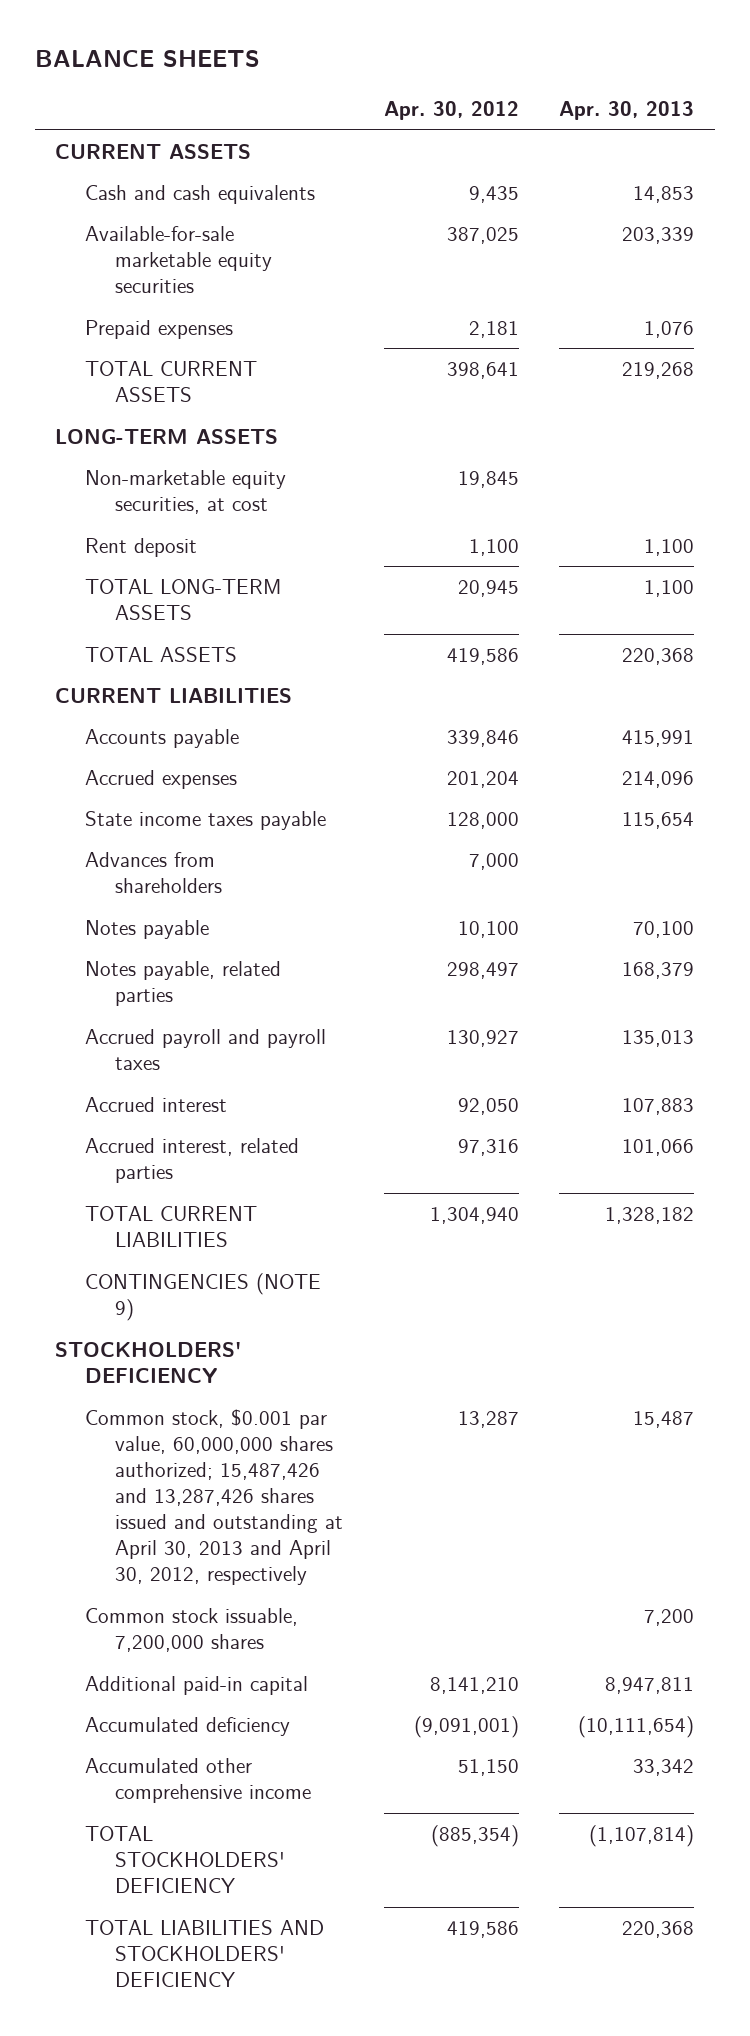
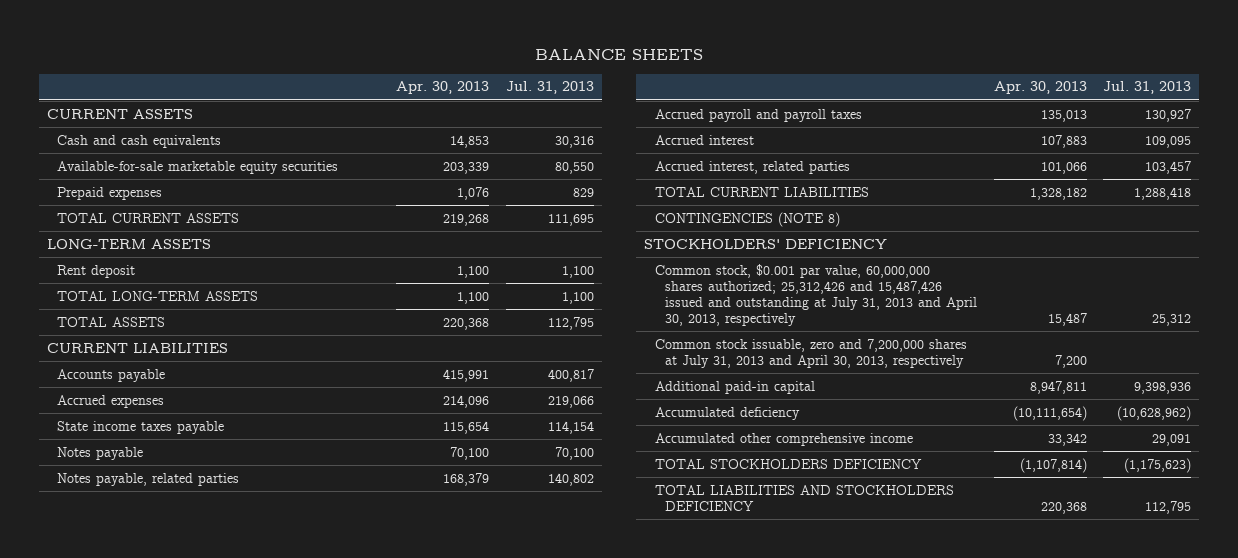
- | Apr. 30, 2012 | Apr. 30, 2013
+ | Apr. 30, 2013 | Jul. 31, 2013
- Non-marketable equity securities, at cost | 19,845 |
- Advances from shareholders | 7,000 |
- CONTINGENCIES (NOTE 9)
+ CONTINGENCIES (NOTE 8)
- Common stock, $0.001 par value, 60,000,000 shares authorized; 15,487,426 and 13,287,426 shares issued and outstanding at April 30, 2013 and April 30, 2012, respectively | 13,287 | 15,487
- Common stock issuable, 7,200,000 shares | | 7,200
+ Common stock, $0.001 par value, 60,000,000 shares authorized; 25,312,426 and 15,487,426 issued and outstanding at July 31, 2013 and April 30, 2013, respectively | 15,487 | 25,312
+ Common stock issuable, zero and 7,200,000 shares at July 31, 2013 and April 30, 2013, respectively | 7,200 |
- TOTAL STOCKHOLDERS' DEFICIENCY | (885,354) | (1,107,814)
- TOTAL LIABILITIES AND STOCKHOLDERS' DEFICIENCY | 419,586 | 220,368
+ TOTAL STOCKHOLDERS DEFICIENCY | (1,107,814) | (1,175,623)
+ TOTAL LIABILITIES AND STOCKHOLDERS DEFICIENCY | 220,368 | 112,795

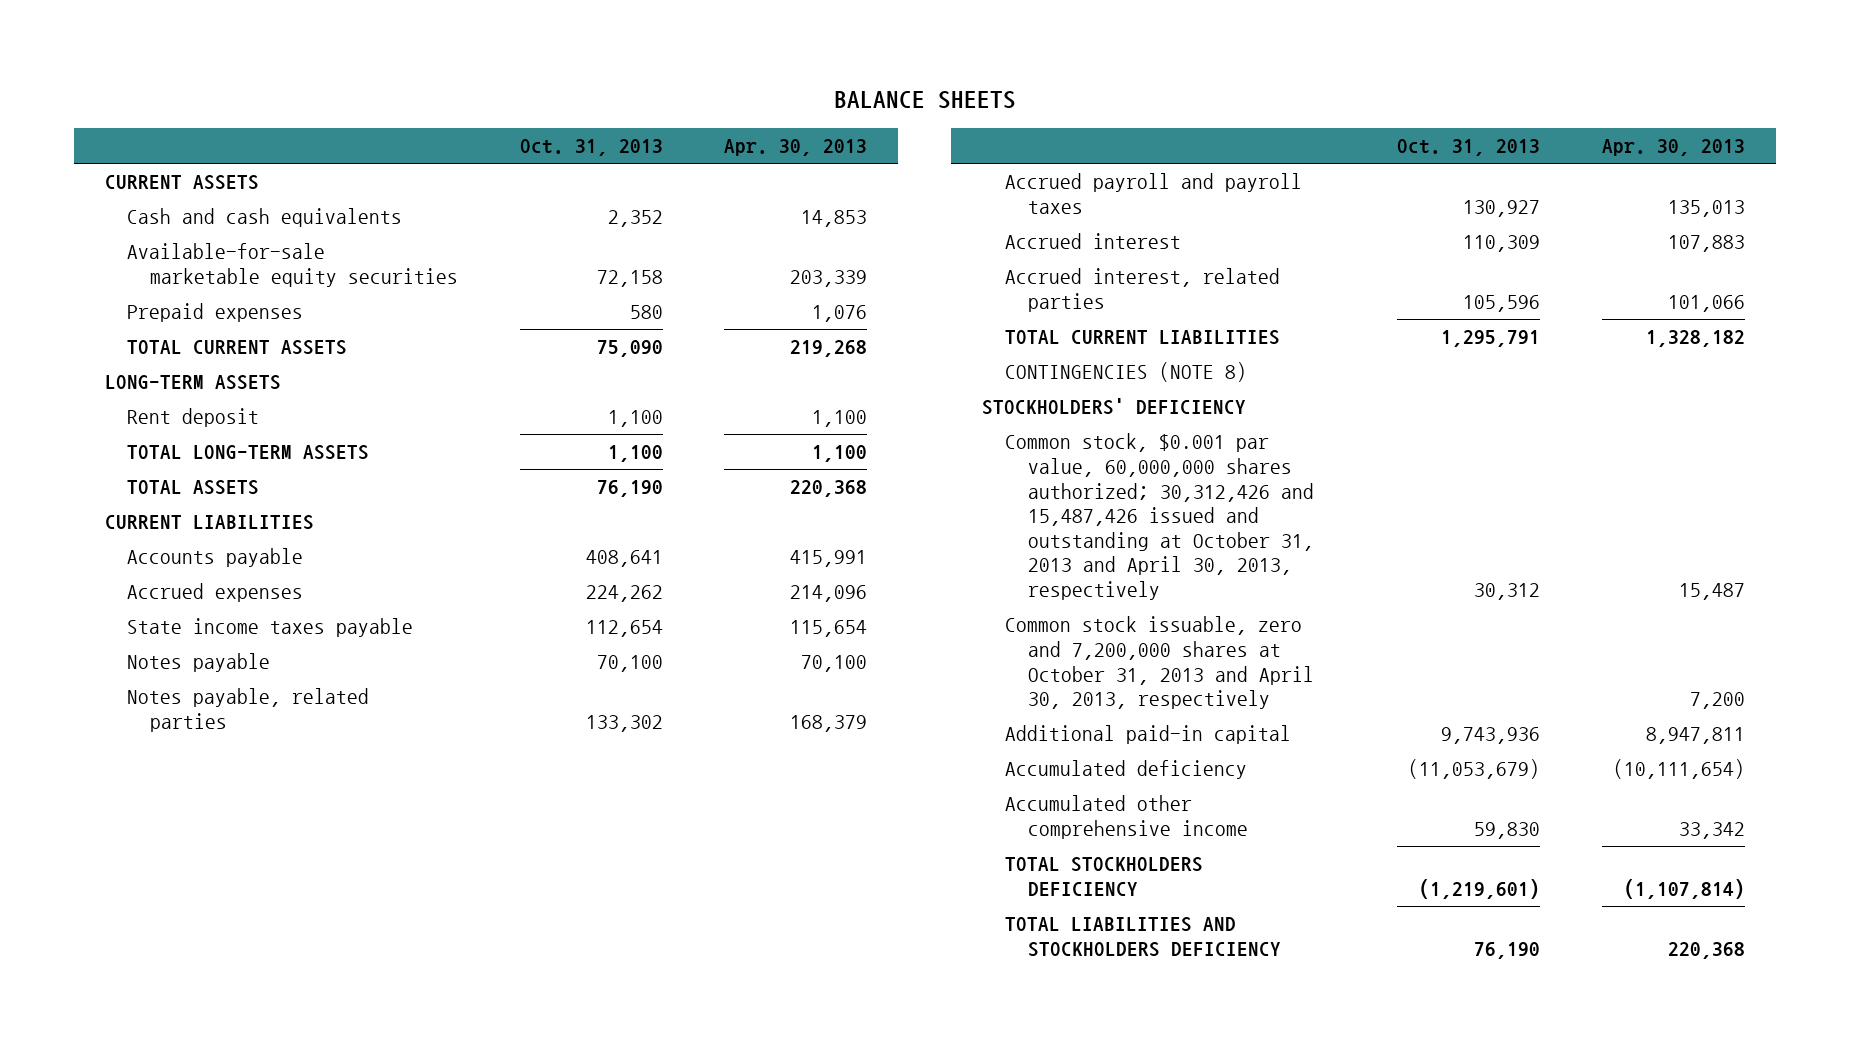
- | Apr. 30, 2013 | Jul. 31, 2013
+ | Oct. 31, 2013 | Apr. 30, 2013
- Common stock, $0.001 par value, 60,000,000 shares authorized; 25,312,426 and 15,487,426 issued and outstanding at July 31, 2013 and April 30, 2013, respectively | 15,487 | 25,312
- Common stock issuable, zero and 7,200,000 shares at July 31, 2013 and April 30, 2013, respectively | 7,200 |
+ Common stock, $0.001 par value, 60,000,000 shares authorized; 30,312,426 and 15,487,426 issued and outstanding at October 31, 2013 and April 30, 2013, respectively | 30,312 | 15,487
+ Common stock issuable, zero and 7,200,000 shares at October 31, 2013 and April 30, 2013, respectively | | 7,200

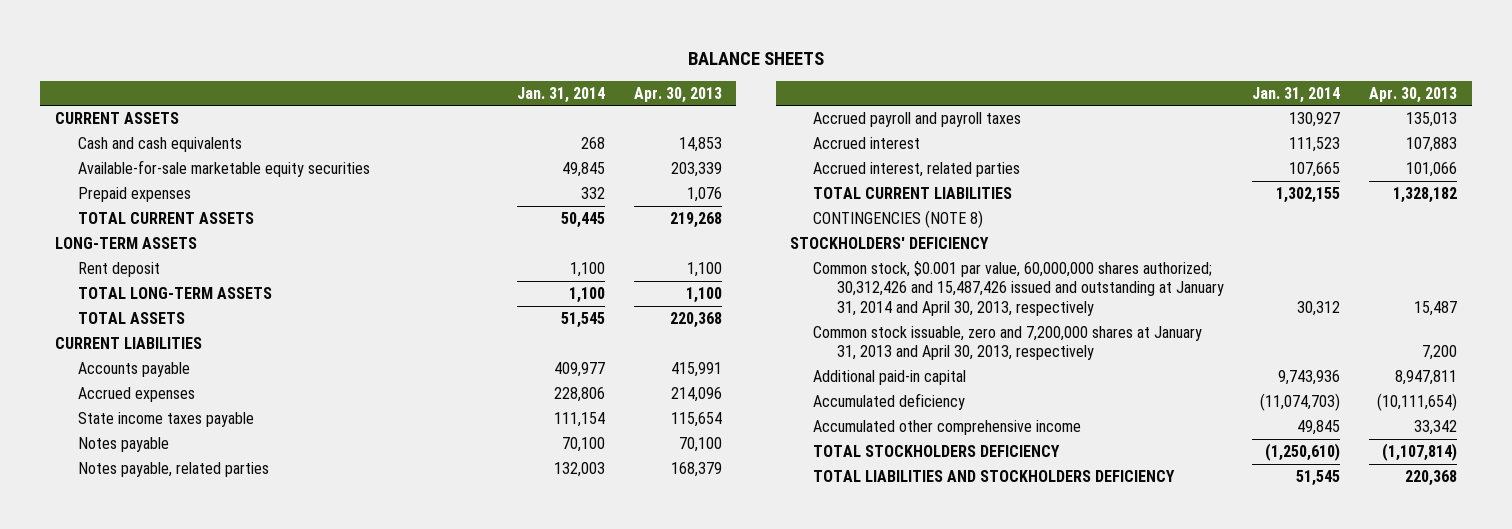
- | Oct. 31, 2013 | Apr. 30, 2013
+ | Jan. 31, 2014 | Apr. 30, 2013
- Common stock, $0.001 par value, 60,000,000 shares authorized; 30,312,426 and 15,487,426 issued and outstanding at October 31, 2013 and April 30, 2013, respectively | 30,312 | 15,487
- Common stock issuable, zero and 7,200,000 shares at October 31, 2013 and April 30, 2013, respectively | | 7,200
+ Common stock, $0.001 par value, 60,000,000 shares authorized; 30,312,426 and 15,487,426 issued and outstanding at January 31, 2014 and April 30, 2013, respectively | 30,312 | 15,487
+ Common stock issuable, zero and 7,200,000 shares at January 31, 2013 and April 30, 2013, respectively | | 7,200

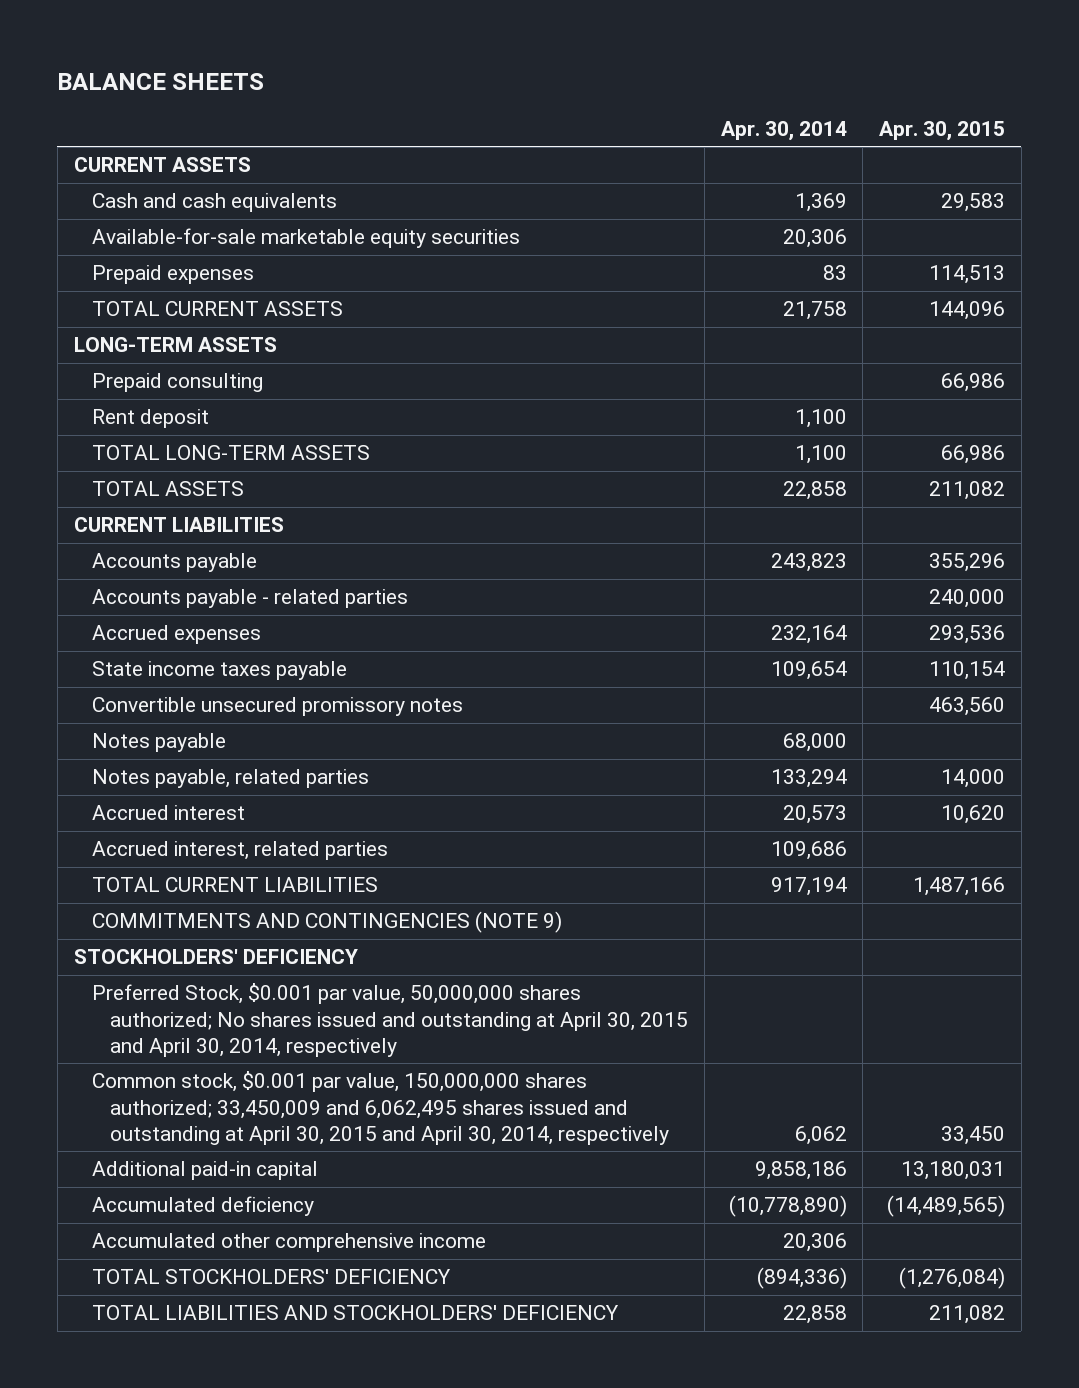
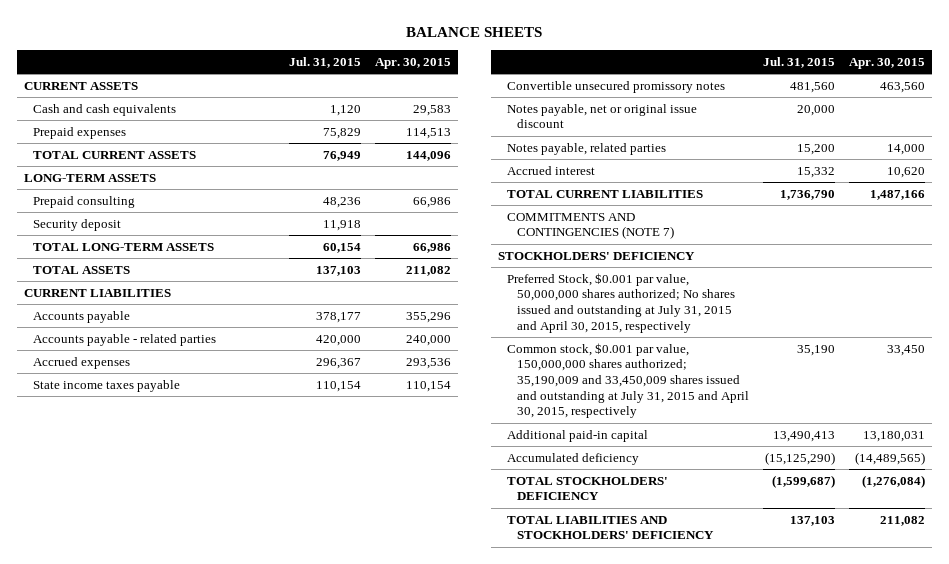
- | Apr. 30, 2014 | Apr. 30, 2015
+ | Jul. 31, 2015 | Apr. 30, 2015
- Available-for-sale marketable equity securities | 20,306 |
- Rent deposit | 1,100 |
+ Security deposit | 11,918 |
- Notes payable | 68,000 |
+ Notes payable, net or original issue discount | 20,000 |
- Accrued interest, related parties | 109,686 |
- COMMITMENTS AND CONTINGENCIES (NOTE 9)
+ COMMITMENTS AND CONTINGENCIES (NOTE 7)
- Preferred Stock, $0.001 par value, 50,000,000 shares authorized; No shares issued and outstanding at April 30, 2015 and April 30, 2014, respectively
- Common stock, $0.001 par value, 150,000,000 shares authorized; 33,450,009 and 6,062,495 shares issued and outstanding at April 30, 2015 and April 30, 2014, respectively | 6,062 | 33,450
+ Preferred Stock, $0.001 par value, 50,000,000 shares authorized; No shares issued and outstanding at July 31, 2015 and April 30, 2015, respectively
+ Common stock, $0.001 par value, 150,000,000 shares authorized; 35,190,009 and 33,450,009 shares issued and outstanding at July 31, 2015 and April 30, 2015, respectively | 35,190 | 33,450
- Accumulated other comprehensive income | 20,306 |

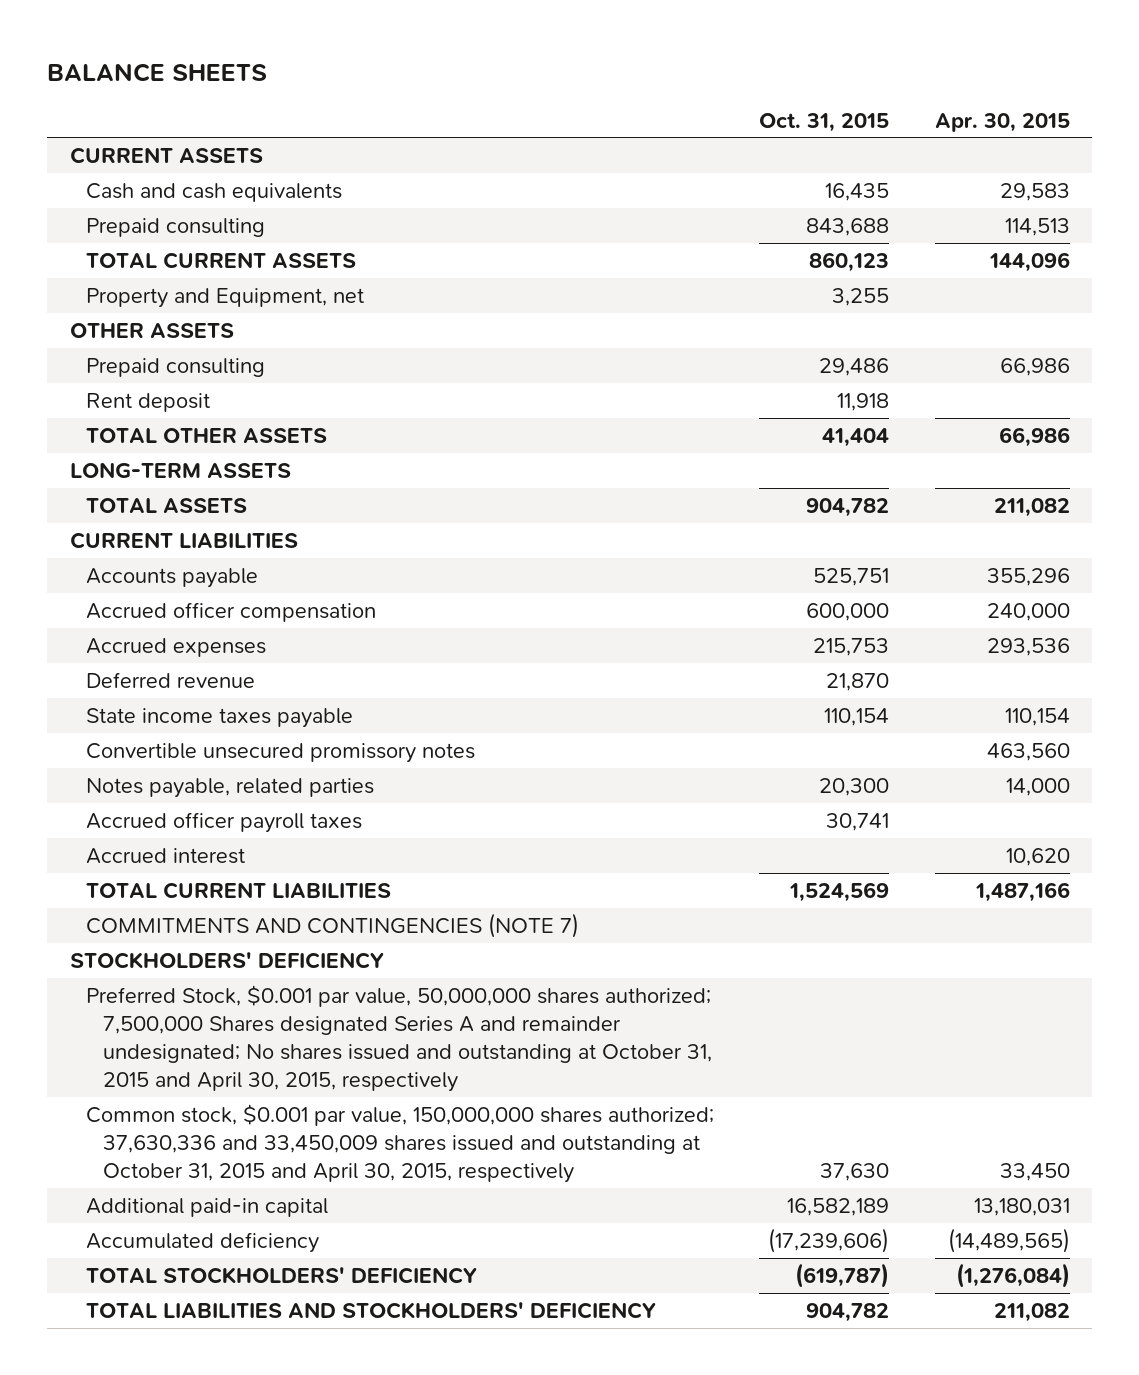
- | Jul. 31, 2015 | Apr. 30, 2015
+ | Oct. 31, 2015 | Apr. 30, 2015
- Prepaid expenses | 75,829 | 114,513
+ Prepaid consulting | 843,688 | 114,513
+ Property and Equipment, net | 3,255 |
+ OTHER ASSETS
- Security deposit | 11,918 |
- TOTAL LONG-TERM ASSETS | 60,154 | 66,986
+ Rent deposit | 11,918 |
+ TOTAL OTHER ASSETS | 41,404 | 66,986
moved down: LONG-TERM ASSETS
- Accounts payable - related parties | 420,000 | 240,000
+ Accrued officer compensation | 600,000 | 240,000
+ Deferred revenue | 21,870 |
- Notes payable, net or original issue discount | 20,000 |
+ Accrued officer payroll taxes | 30,741 |
- Preferred Stock, $0.001 par value, 50,000,000 shares authorized; No shares issued and outstanding at July 31, 2015 and April 30, 2015, respectively
- Common stock, $0.001 par value, 150,000,000 shares authorized; 35,190,009 and 33,450,009 shares issued and outstanding at July 31, 2015 and April 30, 2015, respectively | 35,190 | 33,450
+ Preferred Stock, $0.001 par value, 50,000,000 shares authorized; 7,500,000 Shares designated Series A and remainder undesignated; No shares issued and outstanding at October 31, 2015 and April 30, 2015, respectively
+ Common stock, $0.001 par value, 150,000,000 shares authorized; 37,630,336 and 33,450,009 shares issued and outstanding at October 31, 2015 and April 30, 2015, respectively | 37,630 | 33,450

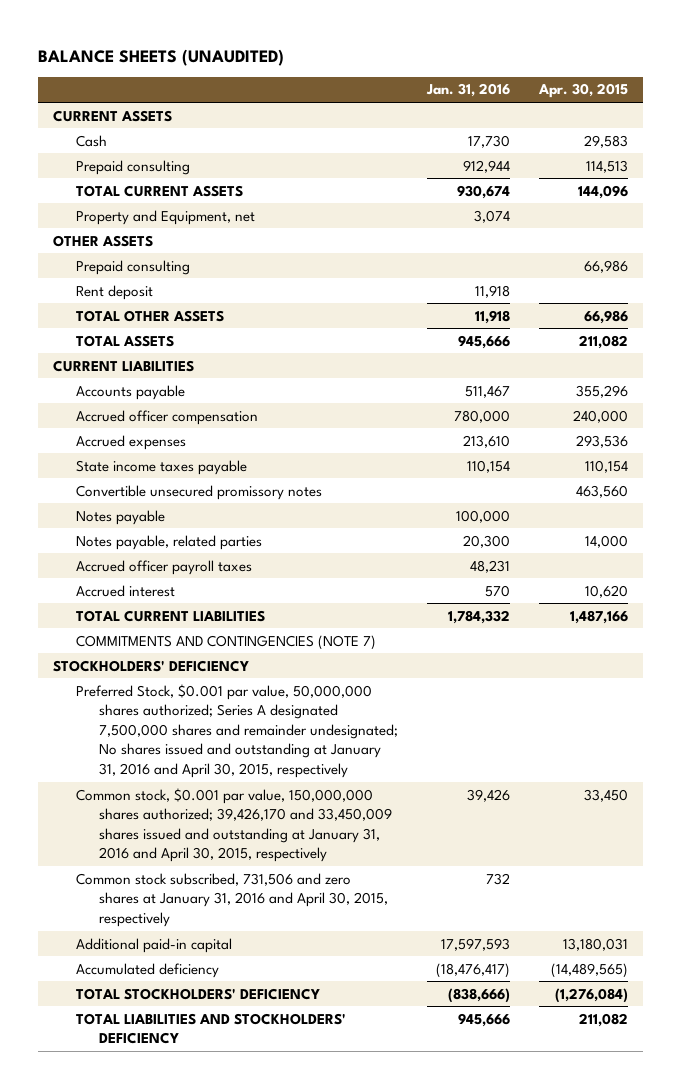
- BALANCE SHEETS
+ BALANCE SHEETS (UNAUDITED)
- | Oct. 31, 2015 | Apr. 30, 2015
+ | Jan. 31, 2016 | Apr. 30, 2015
- Cash and cash equivalents | 16,435 | 29,583
+ Cash | 17,730 | 29,583
- LONG-TERM ASSETS
- Deferred revenue | 21,870 |
+ Notes payable | 100,000 |
- Preferred Stock, $0.001 par value, 50,000,000 shares authorized; 7,500,000 Shares designated Series A and remainder undesignated; No shares issued and outstanding at October 31, 2015 and April 30, 2015, respectively
- Common stock, $0.001 par value, 150,000,000 shares authorized; 37,630,336 and 33,450,009 shares issued and outstanding at October 31, 2015 and April 30, 2015, respectively | 37,630 | 33,450
+ Preferred Stock, $0.001 par value, 50,000,000 shares authorized; Series A designated 7,500,000 shares and remainder undesignated; No shares issued and outstanding at January 31, 2016 and April 30, 2015, respectively
+ Common stock, $0.001 par value, 150,000,000 shares authorized; 39,426,170 and 33,450,009 shares issued and outstanding at January 31, 2016 and April 30, 2015, respectively | 39,426 | 33,450
+ Common stock subscribed, 731,506 and zero shares at January 31, 2016 and April 30, 2015, respectively | 732 |

